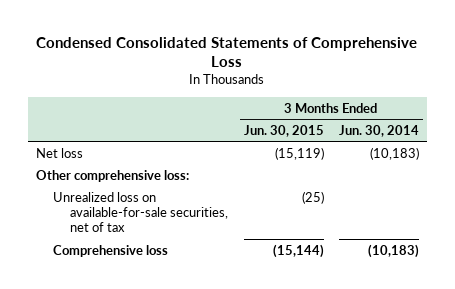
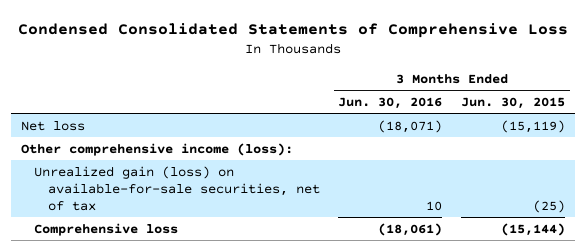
- | 3 Months Ended Jun. 30, 2015 | 3 Months Ended Jun. 30, 2014
+ | 3 Months Ended Jun. 30, 2016 | 3 Months Ended Jun. 30, 2015
- Other comprehensive loss:
- Unrealized loss on available-for-sale securities, net of tax | (25) |
+ Other comprehensive income (loss):
+ Unrealized gain (loss) on available-for-sale securities, net of tax | 10 | (25)

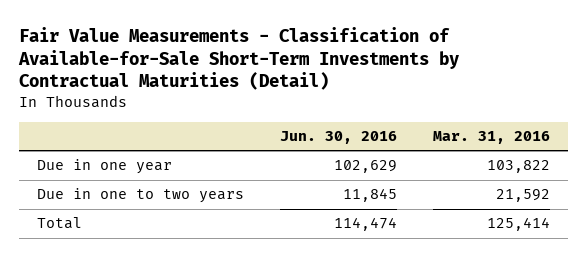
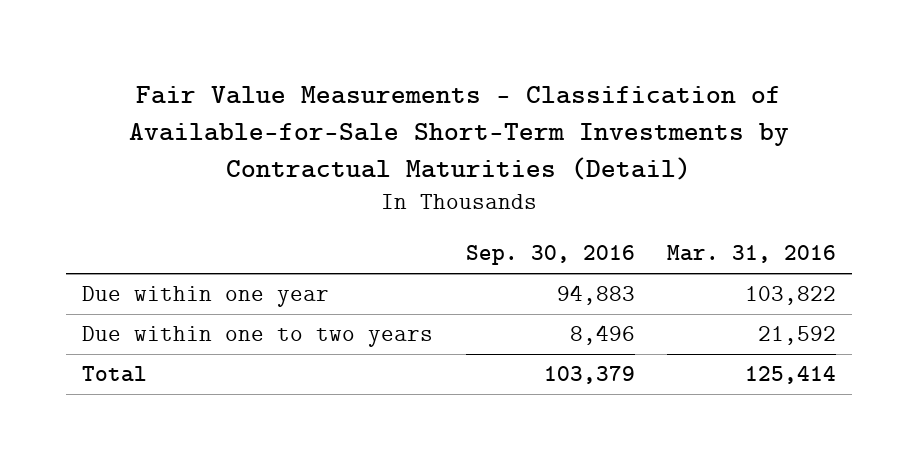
- | Jun. 30, 2016 | Mar. 31, 2016
+ | Sep. 30, 2016 | Mar. 31, 2016
- Due in one year | 102,629 | 103,822
- Due in one to two years | 11,845 | 21,592
+ Due within one year | 94,883 | 103,822
+ Due within one to two years | 8,496 | 21,592

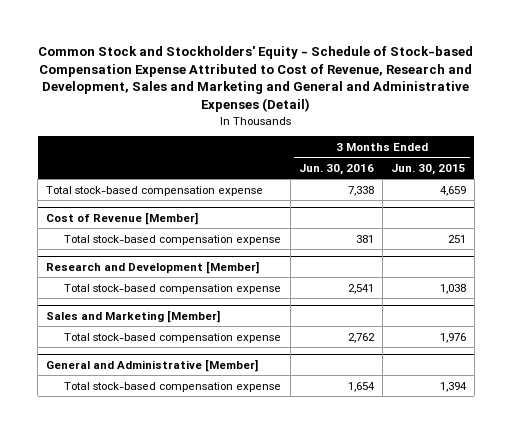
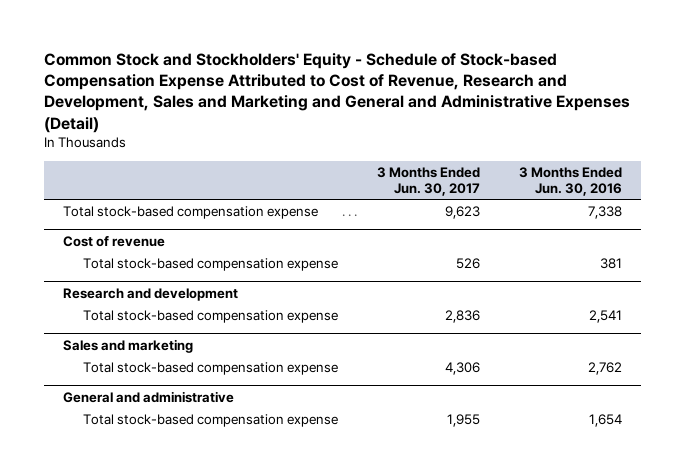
- | 3 Months Ended Jun. 30, 2016 | 3 Months Ended Jun. 30, 2015
+ | 3 Months Ended Jun. 30, 2017 | 3 Months Ended Jun. 30, 2016
- Cost of Revenue [Member]
+ Cost of revenue
- Research and Development [Member]
+ Research and development
- Sales and Marketing [Member]
+ Sales and marketing
- General and Administrative [Member]
+ General and administrative

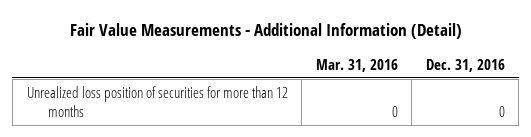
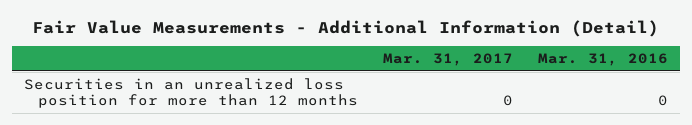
- | Mar. 31, 2016 | Dec. 31, 2016
+ | Mar. 31, 2017 | Mar. 31, 2016
- Unrealized loss position of securities for more than 12 months | 0 | 0
+ Securities in an unrealized loss position for more than 12 months | 0 | 0

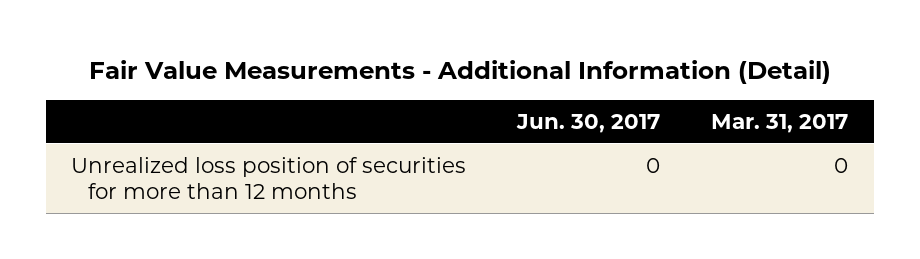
- | Mar. 31, 2017 | Mar. 31, 2016
+ | Jun. 30, 2017 | Mar. 31, 2017
- Securities in an unrealized loss position for more than 12 months | 0 | 0
+ Unrealized loss position of securities for more than 12 months | 0 | 0

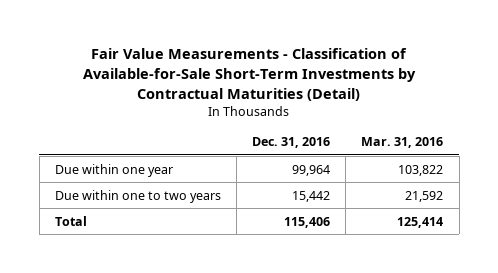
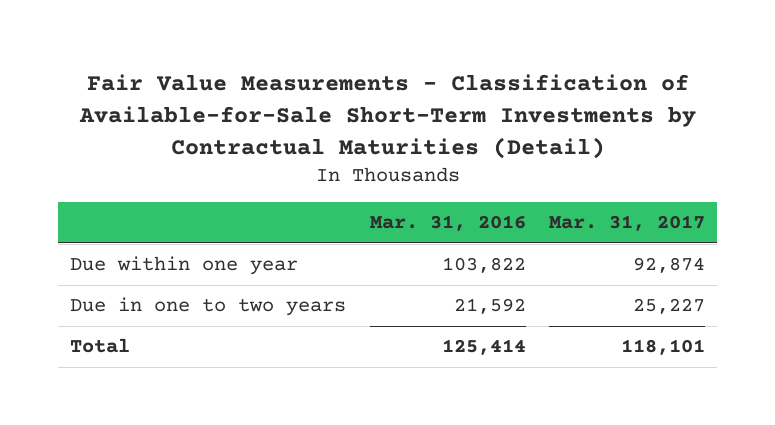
- | Dec. 31, 2016 | Mar. 31, 2016
+ | Mar. 31, 2016 | Mar. 31, 2017
- Due within one to two years | 15,442 | 21,592
+ Due in one to two years | 21,592 | 25,227

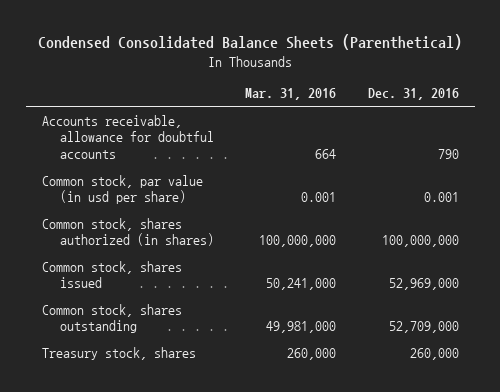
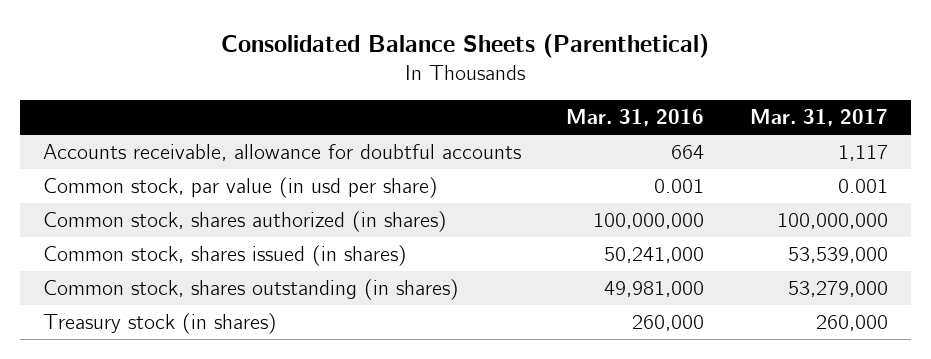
- Condensed Consolidated Balance Sheets (Parenthetical)
+ Consolidated Balance Sheets (Parenthetical)
- | Mar. 31, 2016 | Dec. 31, 2016
+ | Mar. 31, 2016 | Mar. 31, 2017
- Common stock, shares issued | 50,241,000 | 52,969,000
- Common stock, shares outstanding | 49,981,000 | 52,709,000
- Treasury stock, shares | 260,000 | 260,000
+ Common stock, shares issued (in shares) | 50,241,000 | 53,539,000
+ Common stock, shares outstanding (in shares) | 49,981,000 | 53,279,000
+ Treasury stock (in shares) | 260,000 | 260,000

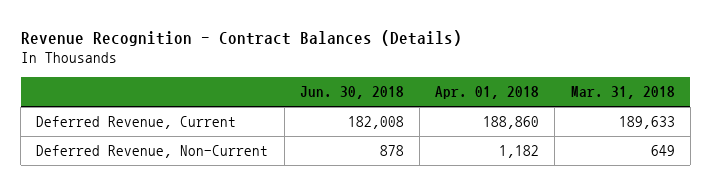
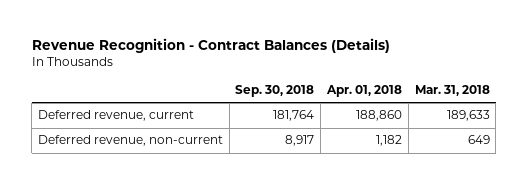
- | Jun. 30, 2018 | Apr. 01, 2018 | Mar. 31, 2018
+ | Sep. 30, 2018 | Apr. 01, 2018 | Mar. 31, 2018
- Deferred Revenue, Current | 182,008 | 188,860 | 189,633
- Deferred Revenue, Non-Current | 878 | 1,182 | 649
+ Deferred revenue, current | 181,764 | 188,860 | 189,633
+ Deferred revenue, non-current | 8,917 | 1,182 | 649

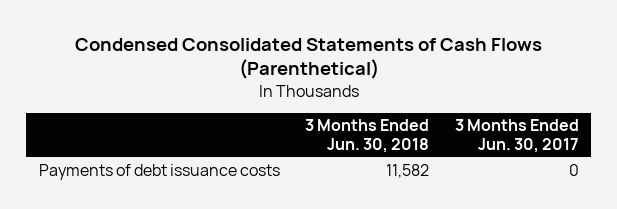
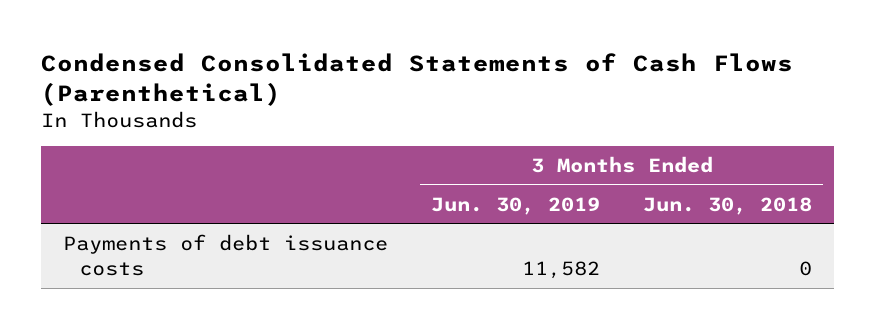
- | 3 Months Ended Jun. 30, 2018 | 3 Months Ended Jun. 30, 2017
+ | 3 Months Ended Jun. 30, 2019 | 3 Months Ended Jun. 30, 2018
- Payments of debt issuance costs | 11,582 | 0
+ Payments of debt issuance costs | 11,582 | 0

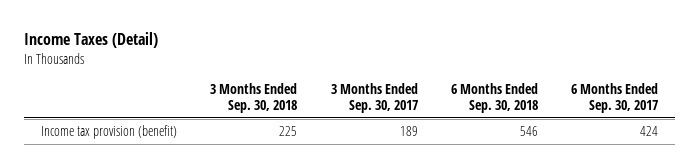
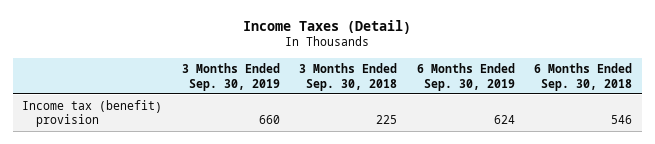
- | 3 Months Ended Sep. 30, 2018 | 3 Months Ended Sep. 30, 2017 | 6 Months Ended Sep. 30, 2018 | 6 Months Ended Sep. 30, 2017
+ | 3 Months Ended Sep. 30, 2019 | 3 Months Ended Sep. 30, 2018 | 6 Months Ended Sep. 30, 2019 | 6 Months Ended Sep. 30, 2018
- Income tax provision (benefit) | 225 | 189 | 546 | 424
+ Income tax (benefit) provision | 660 | 225 | 624 | 546

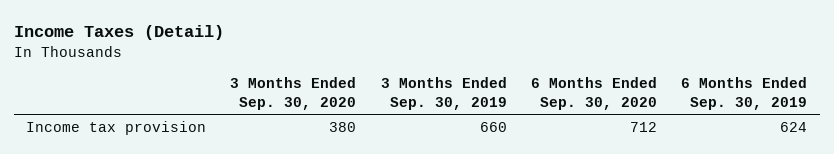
- | 3 Months Ended Sep. 30, 2019 | 3 Months Ended Sep. 30, 2018 | 6 Months Ended Sep. 30, 2019 | 6 Months Ended Sep. 30, 2018
+ | 3 Months Ended Sep. 30, 2020 | 3 Months Ended Sep. 30, 2019 | 6 Months Ended Sep. 30, 2020 | 6 Months Ended Sep. 30, 2019
- Income tax (benefit) provision | 660 | 225 | 624 | 546
+ Income tax provision | 380 | 660 | 712 | 624

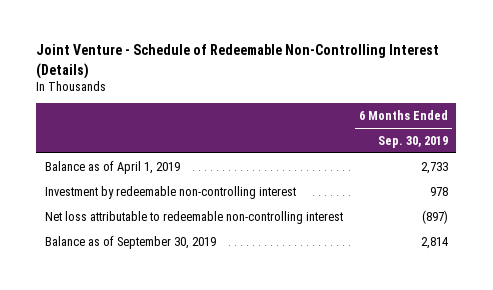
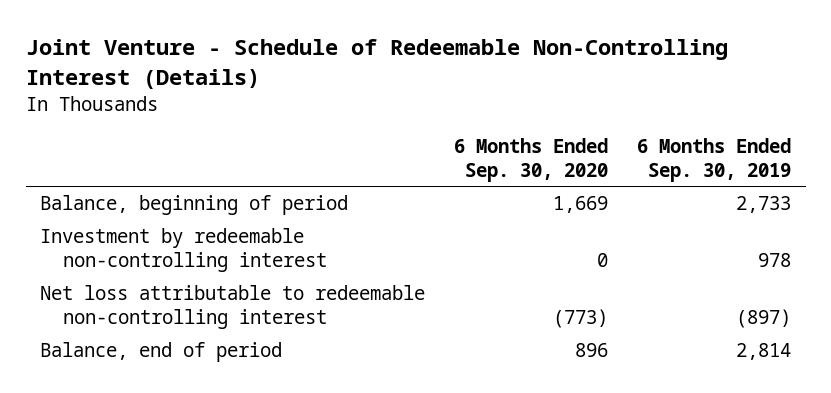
- | 6 Months Ended Sep. 30, 2019
+ | 6 Months Ended Sep. 30, 2020 | 6 Months Ended Sep. 30, 2019
- Balance as of April 1, 2019 | 2,733
+ Balance, beginning of period | 1,669 | 2,733
- Balance as of September 30, 2019 | 2,814
+ Balance, end of period | 896 | 2,814

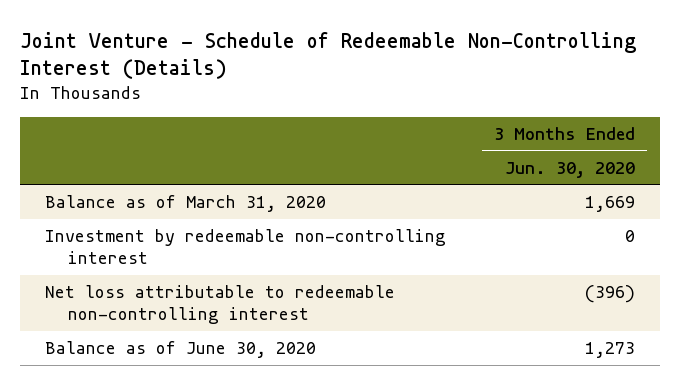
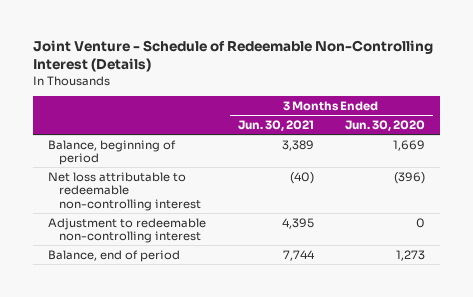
- | 3 Months Ended Jun. 30, 2020
+ | 3 Months Ended Jun. 30, 2021 | 3 Months Ended Jun. 30, 2020
- Balance as of March 31, 2020 | 1,669
- Investment by redeemable non-controlling interest | 0
+ Balance, beginning of period | 3,389 | 1,669
- Balance as of June 30, 2020 | 1,273
+ Adjustment to redeemable non-controlling interest | 4,395 | 0
+ Balance, end of period | 7,744 | 1,273

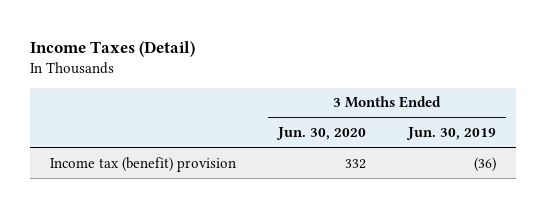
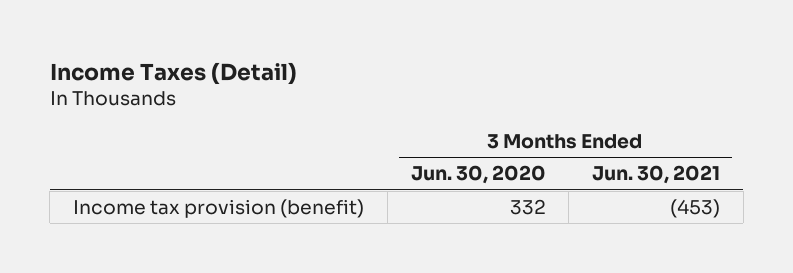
- | 3 Months Ended Jun. 30, 2020 | 3 Months Ended Jun. 30, 2019
+ | 3 Months Ended Jun. 30, 2020 | 3 Months Ended Jun. 30, 2021
- Income tax (benefit) provision | 332 | (36)
+ Income tax provision (benefit) | 332 | (453)

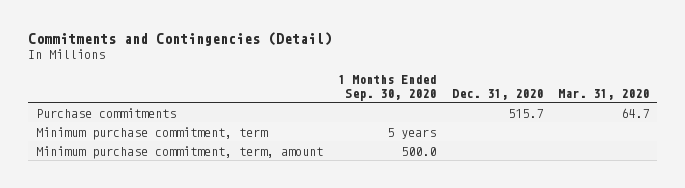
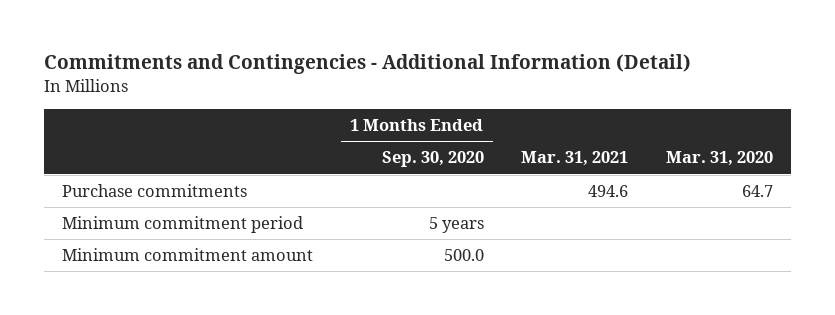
- Commitments and Contingencies (Detail)
+ Commitments and Contingencies - Additional Information (Detail)
- | 1 Months Ended Sep. 30, 2020 | Dec. 31, 2020 | Mar. 31, 2020
+ | 1 Months Ended Sep. 30, 2020 | Mar. 31, 2021 | Mar. 31, 2020
- Minimum purchase commitment, term | 5 years | |
- Minimum purchase commitment, term, amount | 500.0 | |
+ Minimum commitment period | 5 years | |
+ Minimum commitment amount | 500.0 | |

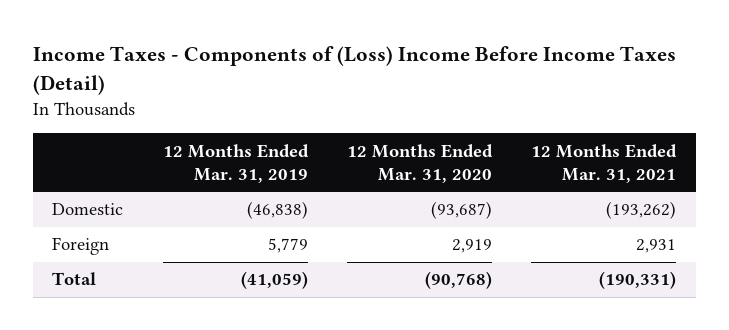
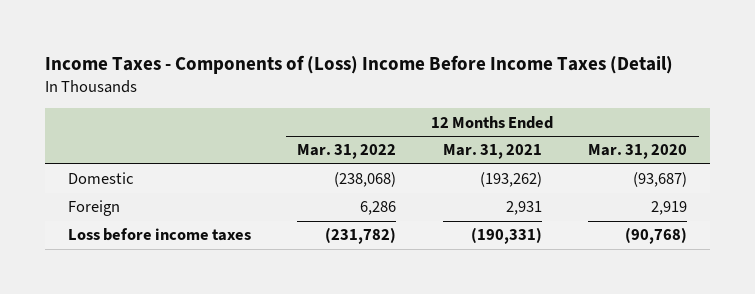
- | 12 Months Ended Mar. 31, 2019 | 12 Months Ended Mar. 31, 2020 | 12 Months Ended Mar. 31, 2021
+ | 12 Months Ended Mar. 31, 2022 | 12 Months Ended Mar. 31, 2021 | 12 Months Ended Mar. 31, 2020
- Total | (41,059) | (90,768) | (190,331)
+ Loss before income taxes | (231,782) | (190,331) | (90,768)

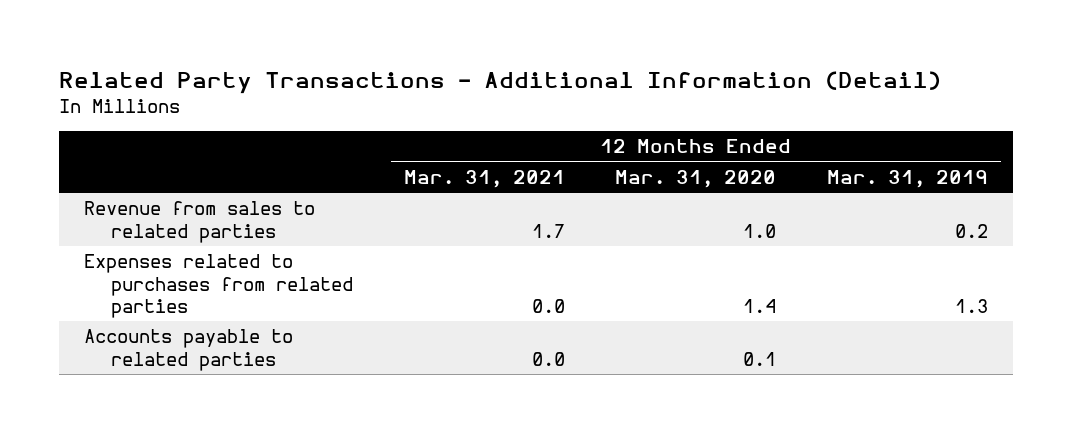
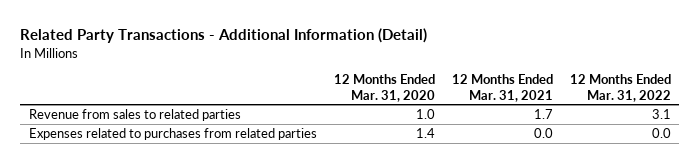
- | 12 Months Ended Mar. 31, 2021 | 12 Months Ended Mar. 31, 2020 | 12 Months Ended Mar. 31, 2019
+ | 12 Months Ended Mar. 31, 2020 | 12 Months Ended Mar. 31, 2021 | 12 Months Ended Mar. 31, 2022
- Accounts payable to related parties | 0.0 | 0.1 |

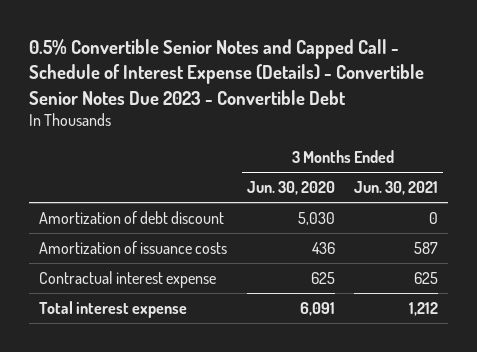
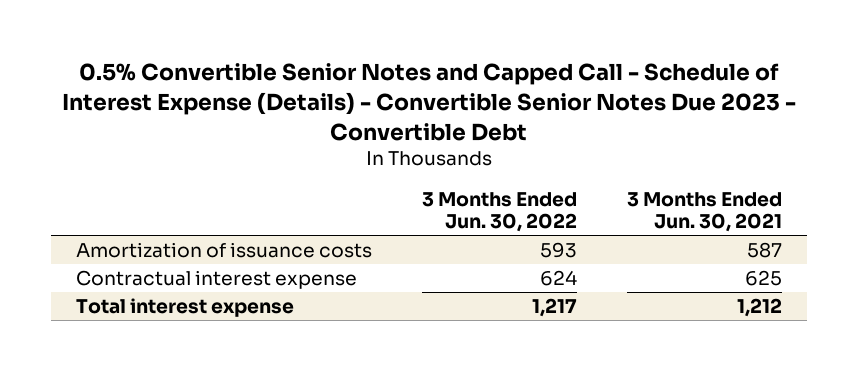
- | 3 Months Ended Jun. 30, 2020 | 3 Months Ended Jun. 30, 2021
+ | 3 Months Ended Jun. 30, 2022 | 3 Months Ended Jun. 30, 2021
- Amortization of debt discount | 5,030 | 0

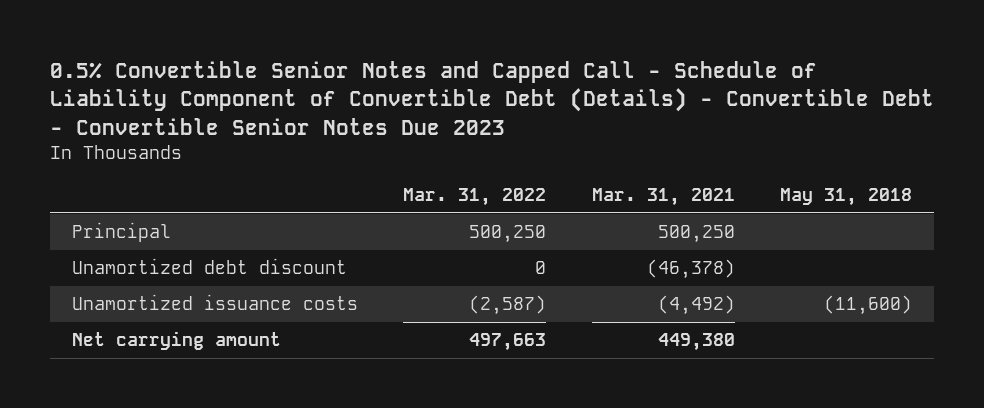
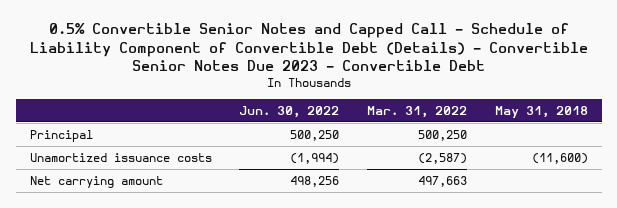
- 0.5% Convertible Senior Notes and Capped Call - Schedule of Liability Component of Convertible Debt (Details) - Convertible Debt - Convertible Senior Notes Due 2023
+ 0.5% Convertible Senior Notes and Capped Call - Schedule of Liability Component of Convertible Debt (Details) - Convertible Senior Notes Due 2023 - Convertible Debt
- | Mar. 31, 2022 | Mar. 31, 2021 | May 31, 2018
+ | Jun. 30, 2022 | Mar. 31, 2022 | May 31, 2018
- Unamortized debt discount | 0 | (46,378) |

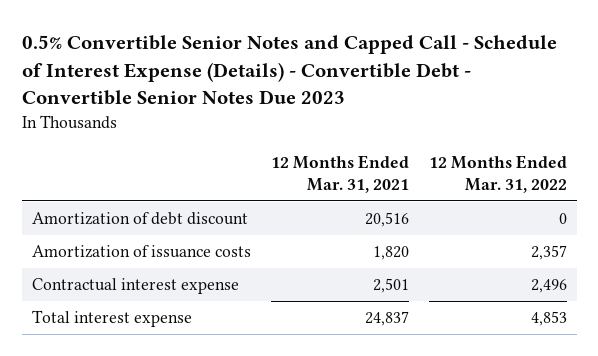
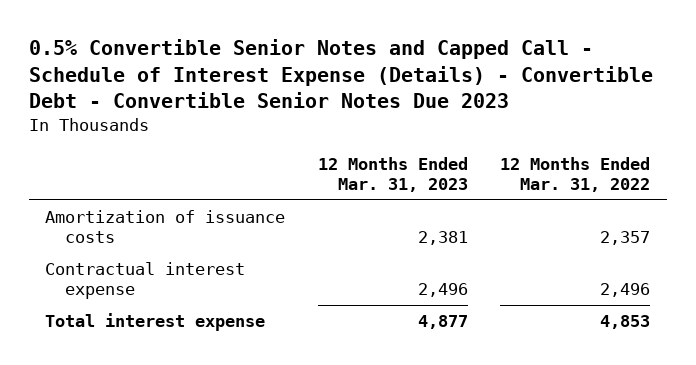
- | 12 Months Ended Mar. 31, 2021 | 12 Months Ended Mar. 31, 2022
+ | 12 Months Ended Mar. 31, 2023 | 12 Months Ended Mar. 31, 2022
- Amortization of debt discount | 20,516 | 0

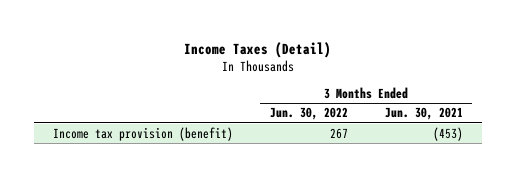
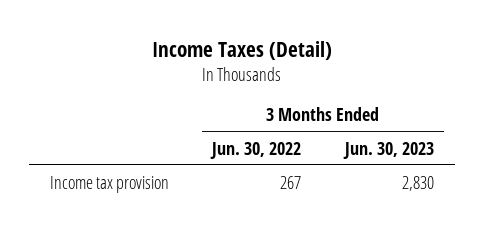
- | 3 Months Ended Jun. 30, 2022 | 3 Months Ended Jun. 30, 2021
+ | 3 Months Ended Jun. 30, 2022 | 3 Months Ended Jun. 30, 2023
- Income tax provision (benefit) | 267 | (453)
+ Income tax provision | 267 | 2,830

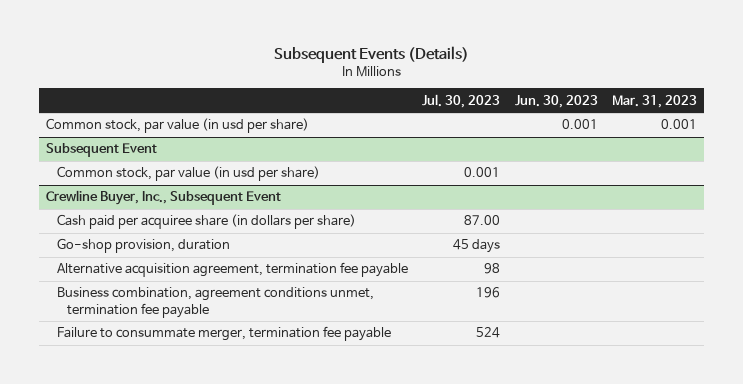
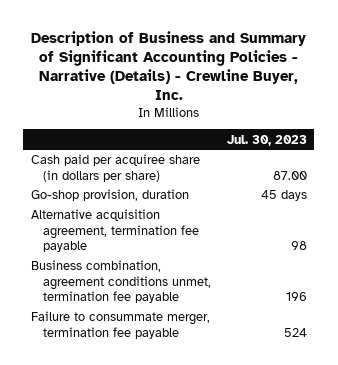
- Subsequent Events (Details)
+ Description of Business and Summary of Significant Accounting Policies - Narrative (Details) - Crewline Buyer, Inc.
- | Jul. 30, 2023 | Jun. 30, 2023 | Mar. 31, 2023
+ | Jul. 30, 2023
- Common stock, par value (in usd per share) | | 0.001 | 0.001
- Subsequent Event
- Common stock, par value (in usd per share) | 0.001 | |
- Crewline Buyer, Inc., Subsequent Event

